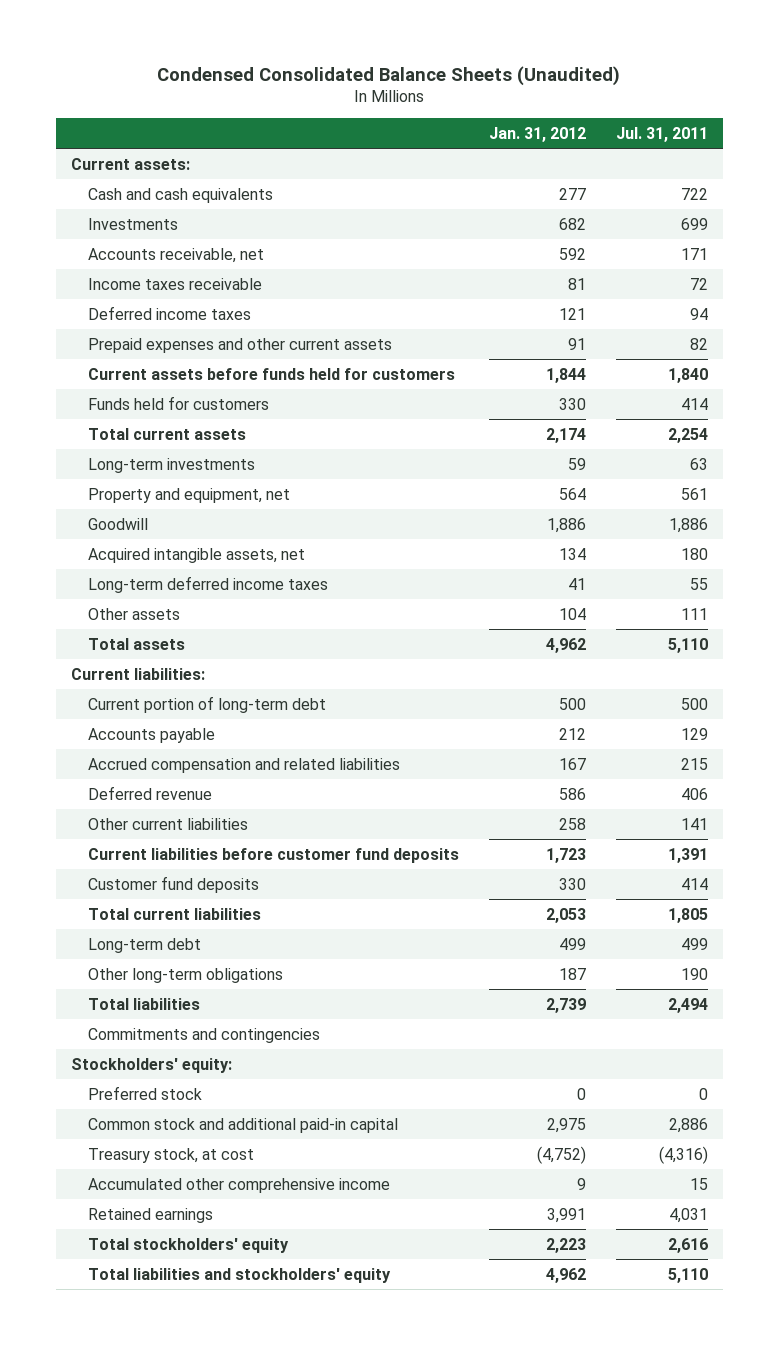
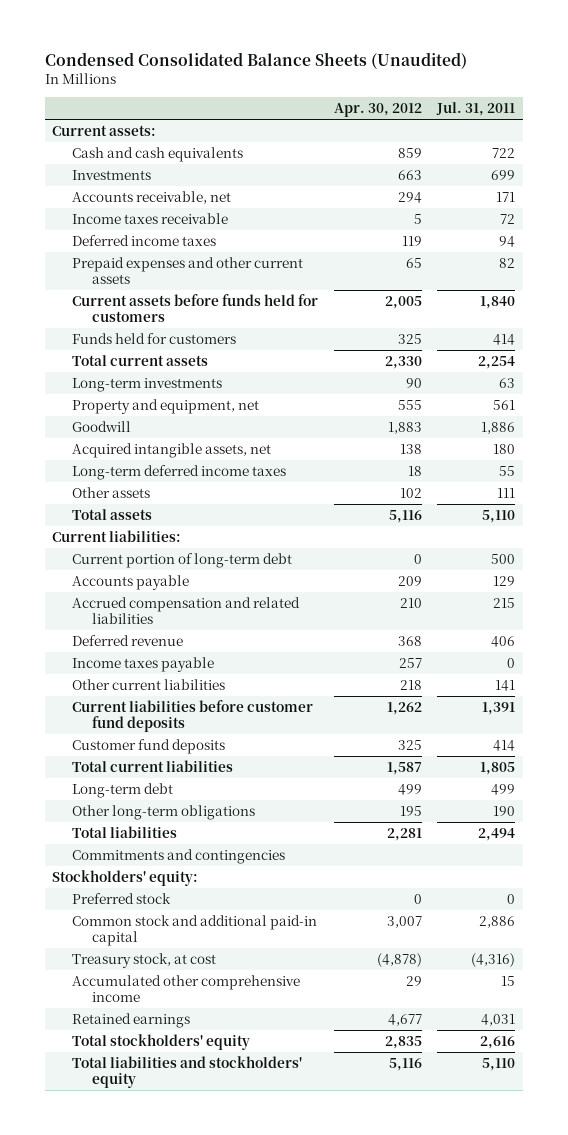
- | Jan. 31, 2012 | Jul. 31, 2011
+ | Apr. 30, 2012 | Jul. 31, 2011
+ Income taxes payable | 257 | 0

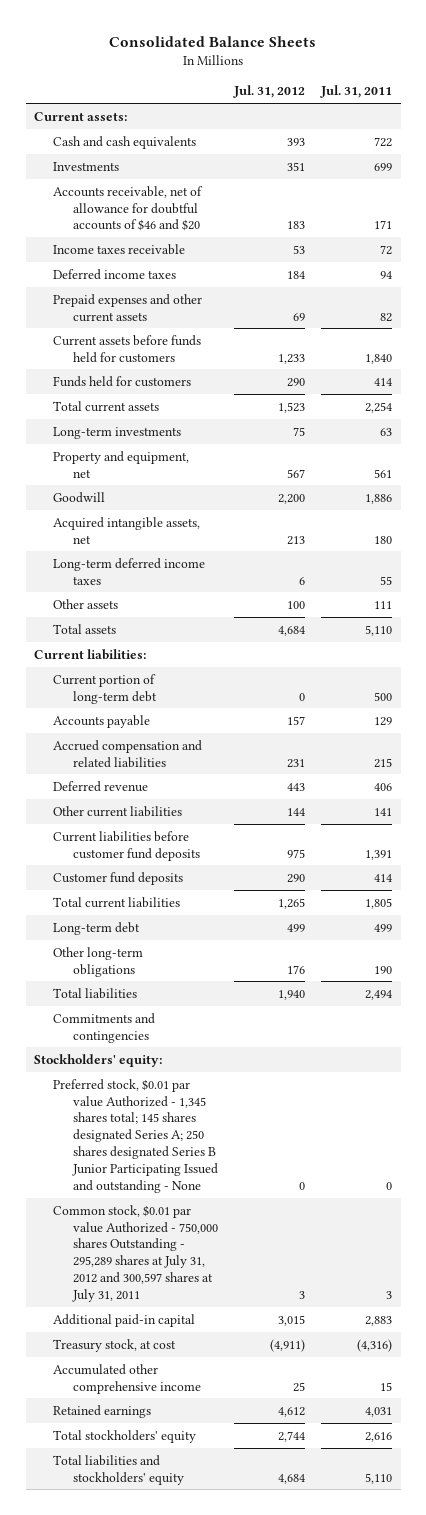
- Condensed Consolidated Balance Sheets (Unaudited)
+ Consolidated Balance Sheets
- | Apr. 30, 2012 | Jul. 31, 2011
+ | Jul. 31, 2012 | Jul. 31, 2011
- Accounts receivable, net | 294 | 171
+ Accounts receivable, net of allowance for doubtful accounts of $46 and $20 | 183 | 171
- Income taxes payable | 257 | 0
- Preferred stock | 0 | 0
- Common stock and additional paid-in capital | 3,007 | 2,886
+ Preferred stock, $0.01 par value Authorized - 1,345 shares total; 145 shares designated Series A; 250 shares designated Series B Junior Participating Issued and outstanding - None | 0 | 0
+ Common stock, $0.01 par value Authorized - 750,000 shares Outstanding - 295,289 shares at July 31, 2012 and 300,597 shares at July 31, 2011 | 3 | 3
+ Additional paid-in capital | 3,015 | 2,883

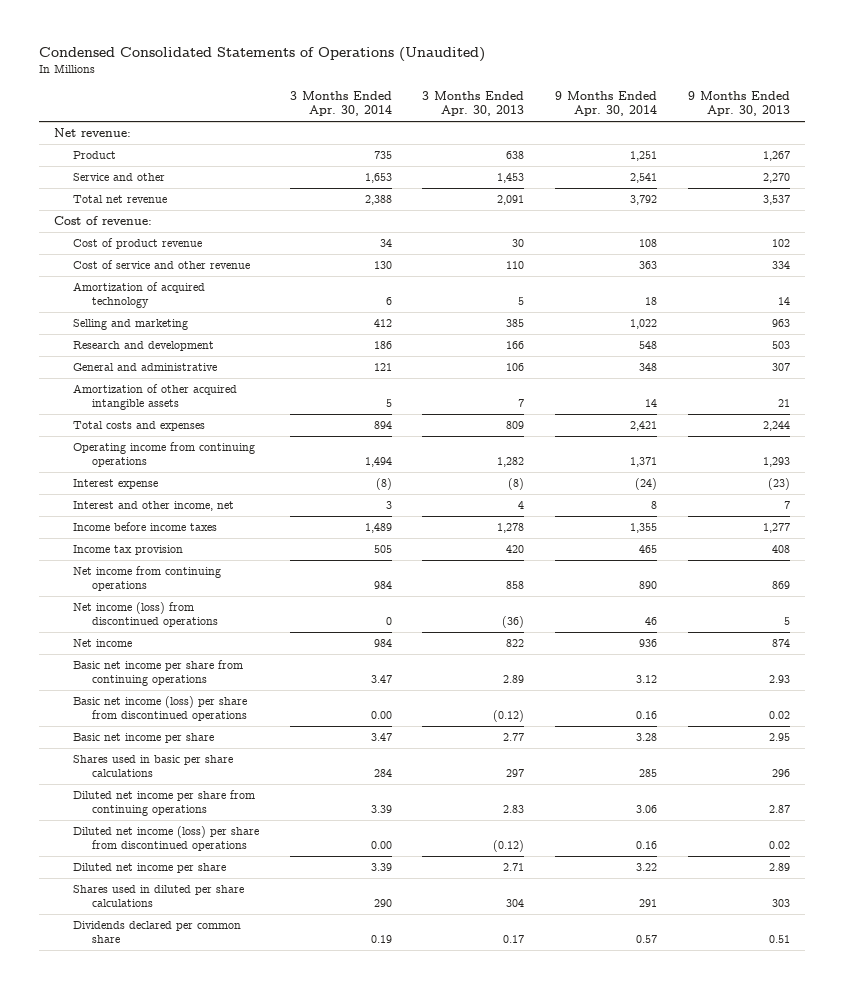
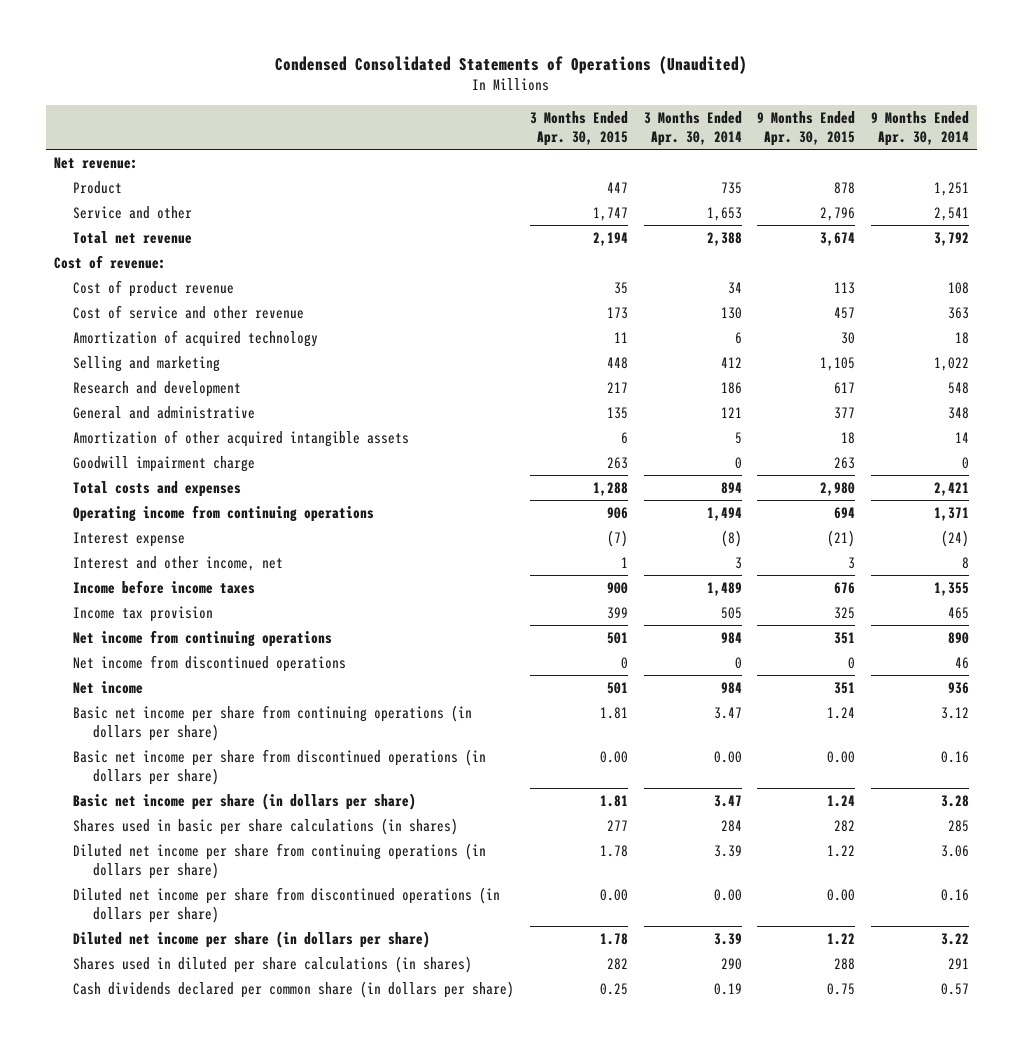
- | 3 Months Ended Apr. 30, 2014 | 3 Months Ended Apr. 30, 2013 | 9 Months Ended Apr. 30, 2014 | 9 Months Ended Apr. 30, 2013
+ | 3 Months Ended Apr. 30, 2015 | 3 Months Ended Apr. 30, 2014 | 9 Months Ended Apr. 30, 2015 | 9 Months Ended Apr. 30, 2014
+ Goodwill impairment charge | 263 | 0 | 263 | 0
- Net income (loss) from discontinued operations | 0 | (36) | 46 | 5
+ Net income from discontinued operations | 0 | 0 | 0 | 46
- Basic net income per share from continuing operations | 3.47 | 2.89 | 3.12 | 2.93
- Basic net income (loss) per share from discontinued operations | 0.00 | (0.12) | 0.16 | 0.02
- Basic net income per share | 3.47 | 2.77 | 3.28 | 2.95
- Shares used in basic per share calculations | 284 | 297 | 285 | 296
- Diluted net income per share from continuing operations | 3.39 | 2.83 | 3.06 | 2.87
- Diluted net income (loss) per share from discontinued operations | 0.00 | (0.12) | 0.16 | 0.02
- Diluted net income per share | 3.39 | 2.71 | 3.22 | 2.89
- Shares used in diluted per share calculations | 290 | 304 | 291 | 303
- Dividends declared per common share | 0.19 | 0.17 | 0.57 | 0.51
+ Basic net income per share from continuing operations (in dollars per share) | 1.81 | 3.47 | 1.24 | 3.12
+ Basic net income per share from discontinued operations (in dollars per share) | 0.00 | 0.00 | 0.00 | 0.16
+ Basic net income per share (in dollars per share) | 1.81 | 3.47 | 1.24 | 3.28
+ Shares used in basic per share calculations (in shares) | 277 | 284 | 282 | 285
+ Diluted net income per share from continuing operations (in dollars per share) | 1.78 | 3.39 | 1.22 | 3.06
+ Diluted net income per share from discontinued operations (in dollars per share) | 0.00 | 0.00 | 0.00 | 0.16
+ Diluted net income per share (in dollars per share) | 1.78 | 3.39 | 1.22 | 3.22
+ Shares used in diluted per share calculations (in shares) | 282 | 290 | 288 | 291
+ Cash dividends declared per common share (in dollars per share) | 0.25 | 0.19 | 0.75 | 0.57

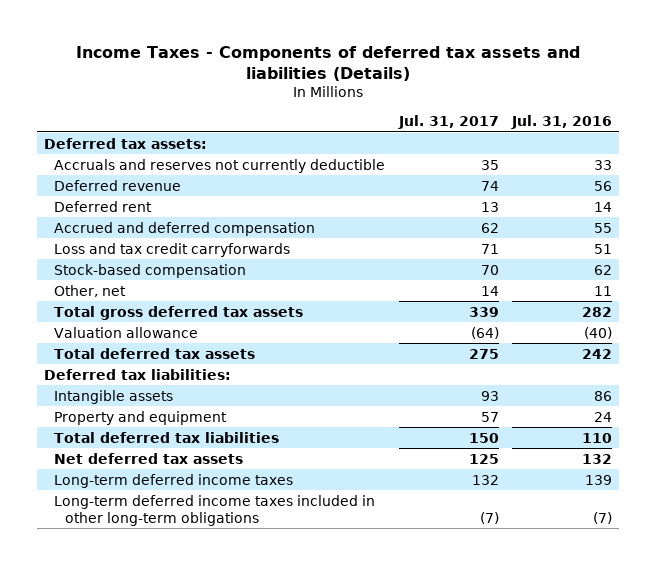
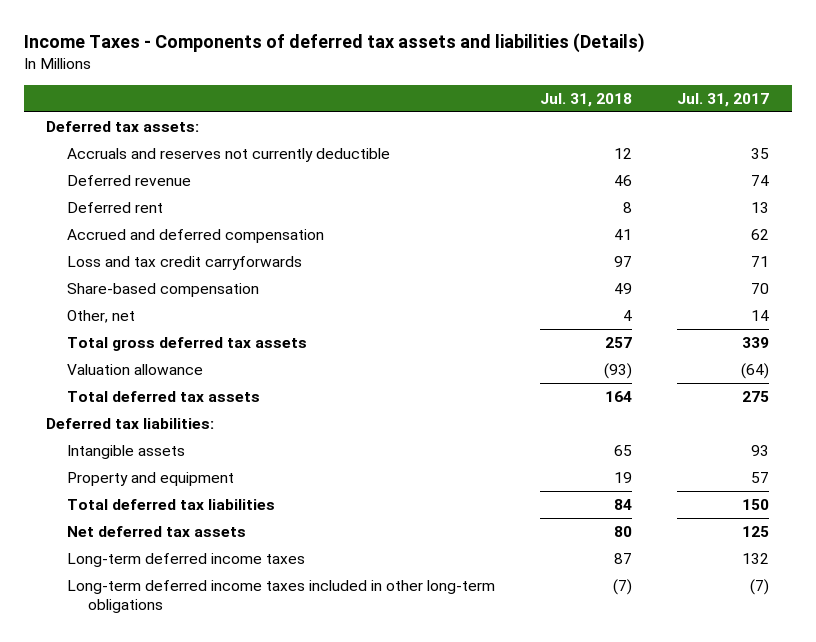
- | Jul. 31, 2017 | Jul. 31, 2016
+ | Jul. 31, 2018 | Jul. 31, 2017
- Stock-based compensation | 70 | 62
+ Share-based compensation | 49 | 70

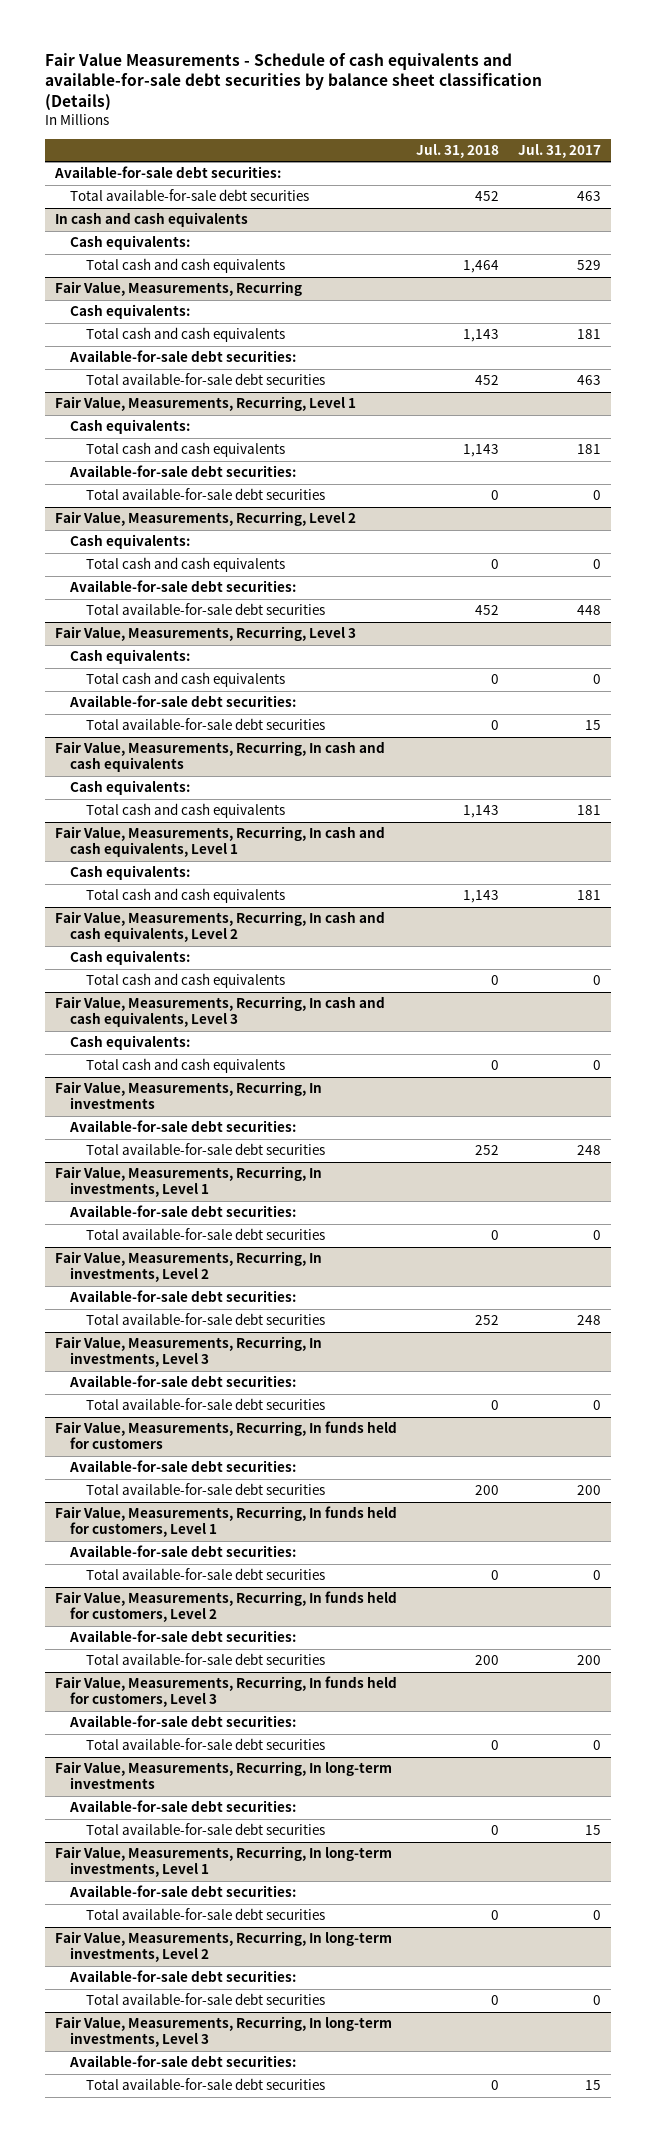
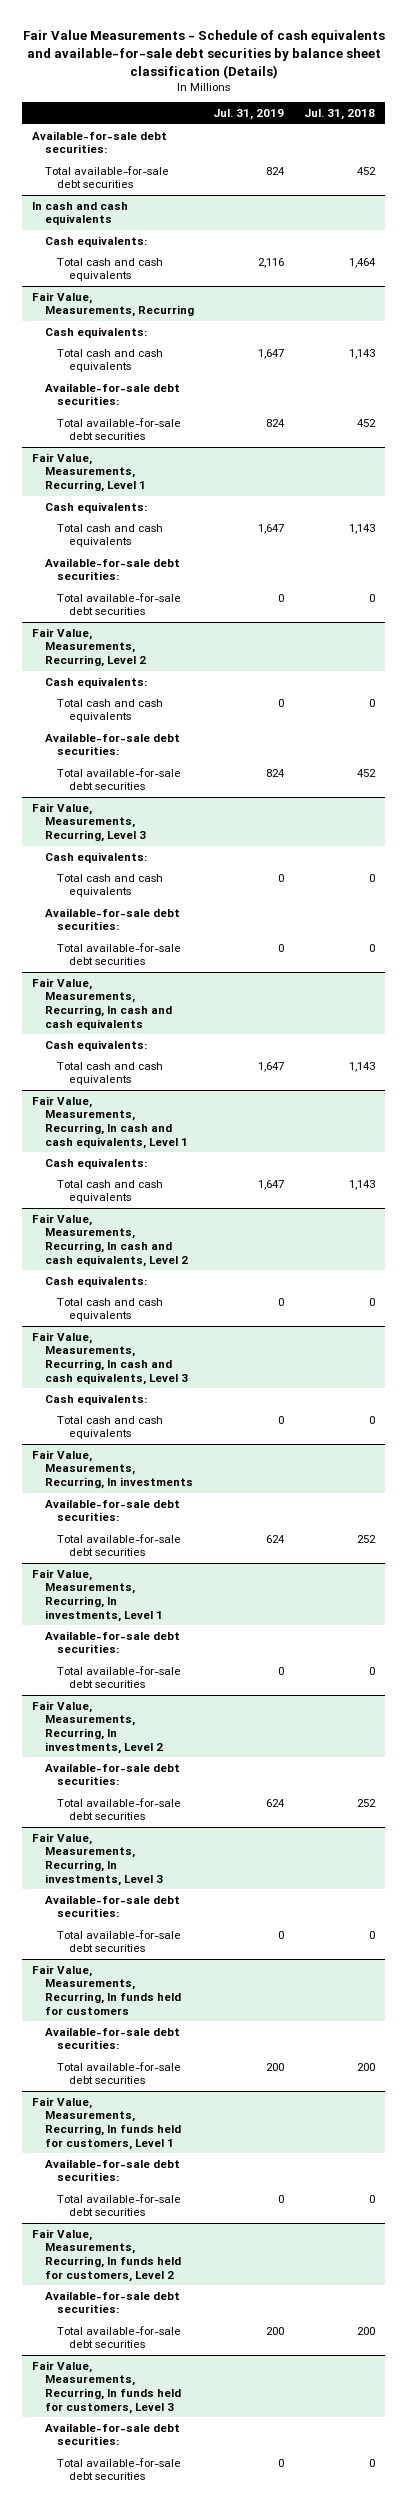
- | Jul. 31, 2018 | Jul. 31, 2017
+ | Jul. 31, 2019 | Jul. 31, 2018
- Fair Value, Measurements, Recurring, In long-term investments
- Available-for-sale debt securities:
- Total available-for-sale debt securities | 0 | 15
- Fair Value, Measurements, Recurring, In long-term investments, Level 1
- Available-for-sale debt securities:
- Total available-for-sale debt securities | 0 | 0
- Fair Value, Measurements, Recurring, In long-term investments, Level 2
- Available-for-sale debt securities:
- Total available-for-sale debt securities | 0 | 0
- Fair Value, Measurements, Recurring, In long-term investments, Level 3
- Available-for-sale debt securities:
- Total available-for-sale debt securities | 0 | 15

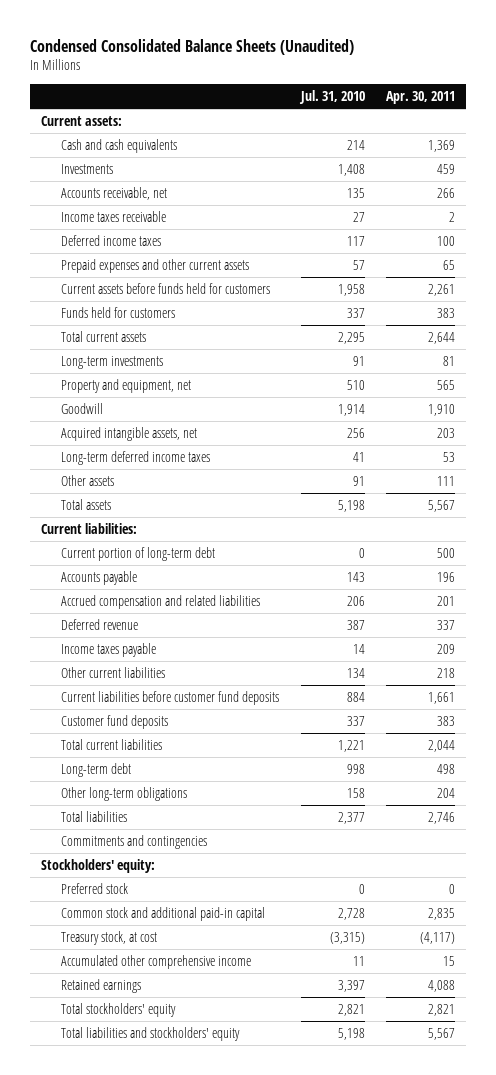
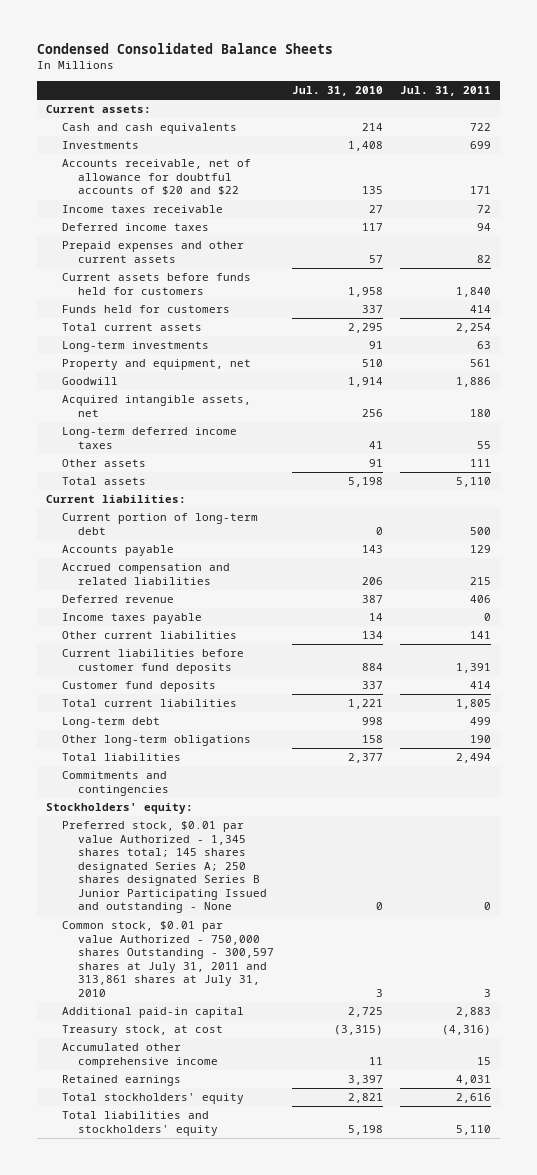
- Condensed Consolidated Balance Sheets (Unaudited)
+ Condensed Consolidated Balance Sheets
- | Jul. 31, 2010 | Apr. 30, 2011
+ | Jul. 31, 2010 | Jul. 31, 2011
- Accounts receivable, net | 135 | 266
+ Accounts receivable, net of allowance for doubtful accounts of $20 and $22 | 135 | 171
- Preferred stock | 0 | 0
- Common stock and additional paid-in capital | 2,728 | 2,835
+ Preferred stock, $0.01 par value Authorized - 1,345 shares total; 145 shares designated Series A; 250 shares designated Series B Junior Participating Issued and outstanding - None | 0 | 0
+ Common stock, $0.01 par value Authorized - 750,000 shares Outstanding - 300,597 shares at July 31, 2011 and 313,861 shares at July 31, 2010 | 3 | 3
+ Additional paid-in capital | 2,725 | 2,883

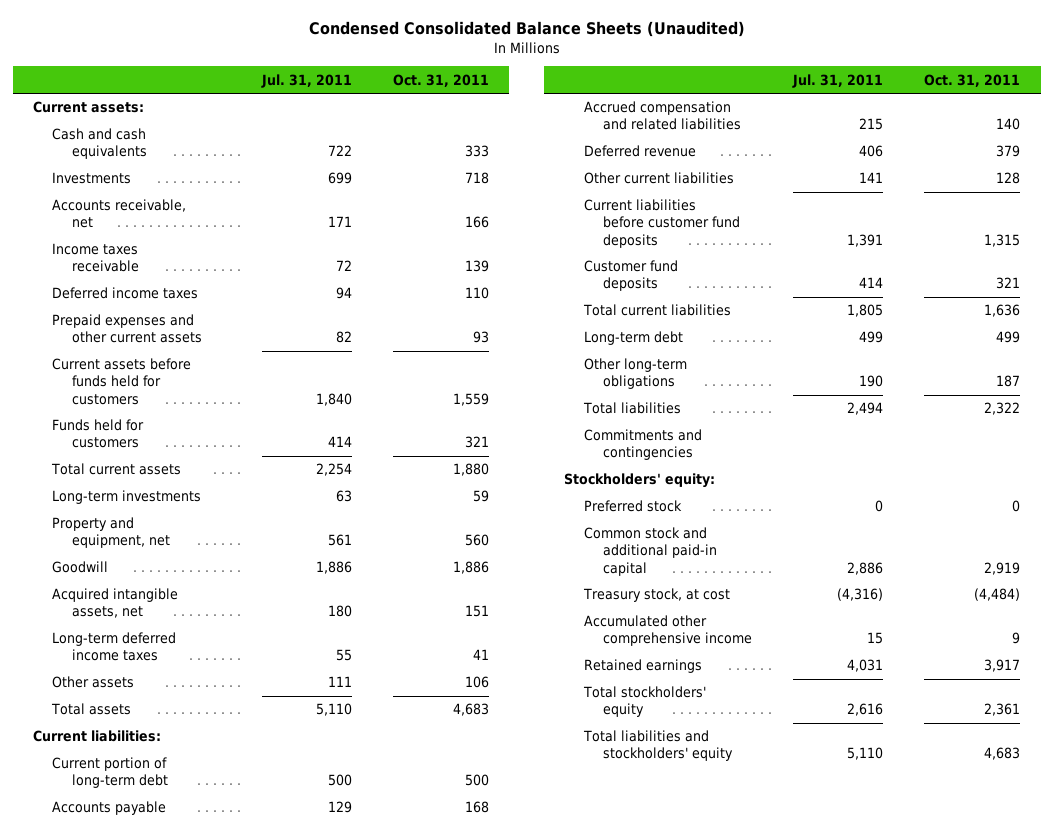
- Condensed Consolidated Balance Sheets
+ Condensed Consolidated Balance Sheets (Unaudited)
- | Jul. 31, 2010 | Jul. 31, 2011
+ | Jul. 31, 2011 | Oct. 31, 2011
- Accounts receivable, net of allowance for doubtful accounts of $20 and $22 | 135 | 171
+ Accounts receivable, net | 171 | 166
- Income taxes payable | 14 | 0
- Preferred stock, $0.01 par value Authorized - 1,345 shares total; 145 shares designated Series A; 250 shares designated Series B Junior Participating Issued and outstanding - None | 0 | 0
- Common stock, $0.01 par value Authorized - 750,000 shares Outstanding - 300,597 shares at July 31, 2011 and 313,861 shares at July 31, 2010 | 3 | 3
- Additional paid-in capital | 2,725 | 2,883
+ Preferred stock | 0 | 0
+ Common stock and additional paid-in capital | 2,886 | 2,919

